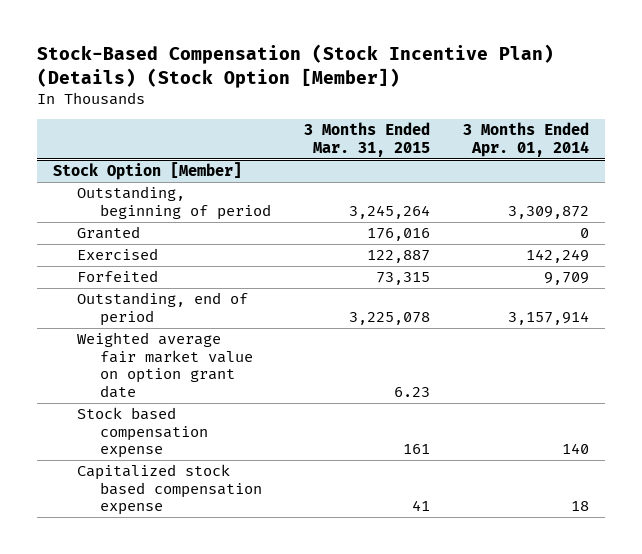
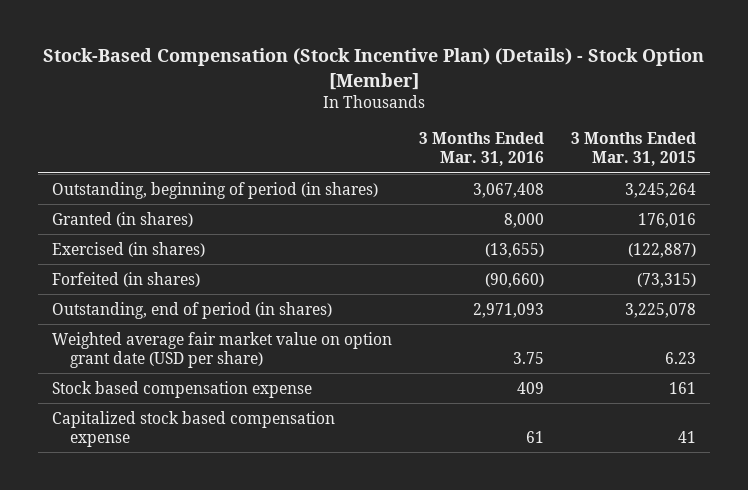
- Stock-Based Compensation (Stock Incentive Plan) (Details) (Stock Option [Member])
+ Stock-Based Compensation (Stock Incentive Plan) (Details) - Stock Option [Member]
- | 3 Months Ended Mar. 31, 2015 | 3 Months Ended Apr. 01, 2014
+ | 3 Months Ended Mar. 31, 2016 | 3 Months Ended Mar. 31, 2015
- Stock Option [Member]
- Outstanding, beginning of period | 3,245,264 | 3,309,872
- Granted | 176,016 | 0
- Exercised | 122,887 | 142,249
- Forfeited | 73,315 | 9,709
- Outstanding, end of period | 3,225,078 | 3,157,914
- Weighted average fair market value on option grant date | 6.23 |
+ Outstanding, beginning of period (in shares) | 3,067,408 | 3,245,264
+ Granted (in shares) | 8,000 | 176,016
+ Exercised (in shares) | (13,655) | (122,887)
+ Forfeited (in shares) | (90,660) | (73,315)
+ Outstanding, end of period (in shares) | 2,971,093 | 3,225,078
+ Weighted average fair market value on option grant date (USD per share) | 3.75 | 6.23

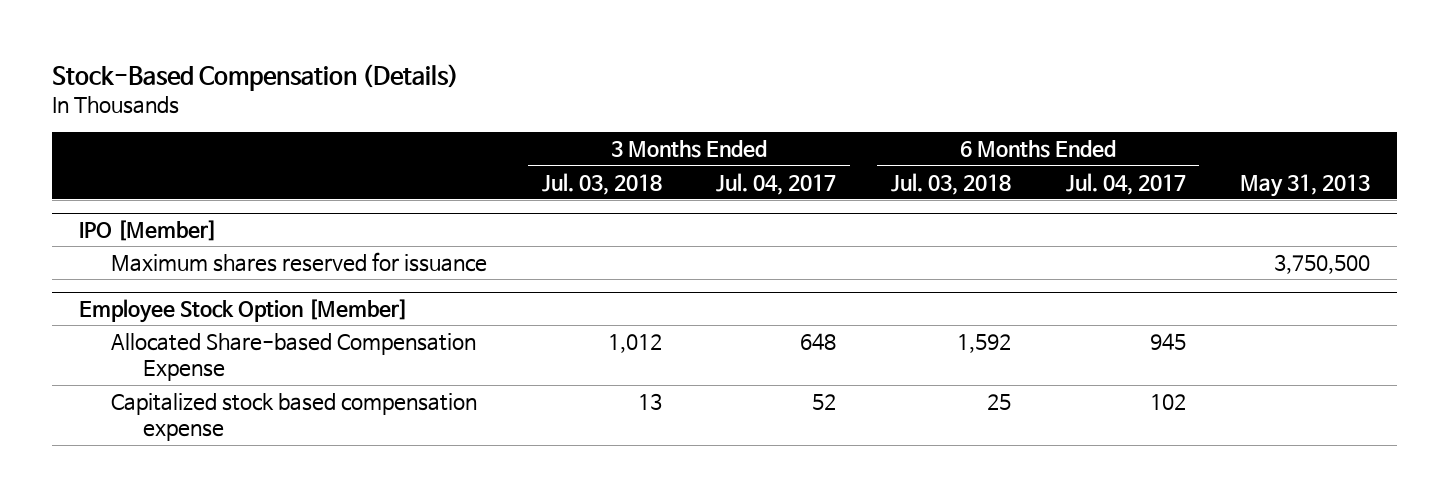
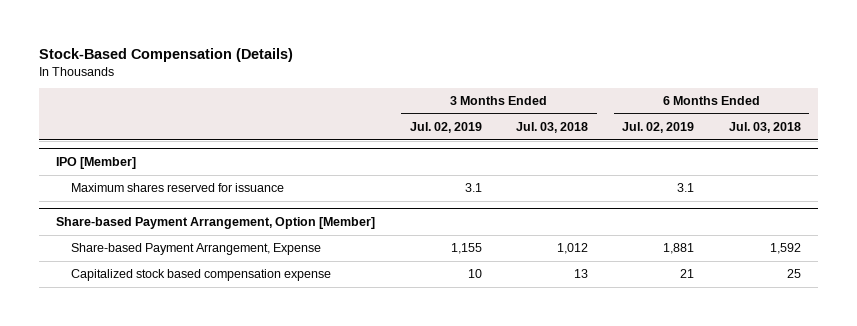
- | 3 Months Ended Jul. 03, 2018 | 3 Months Ended Jul. 04, 2017 | 6 Months Ended Jul. 03, 2018 | 6 Months Ended Jul. 04, 2017 | May 31, 2013
+ | 3 Months Ended Jul. 02, 2019 | 3 Months Ended Jul. 03, 2018 | 6 Months Ended Jul. 02, 2019 | 6 Months Ended Jul. 03, 2018
- Employee Stock Option [Member]
- Allocated Share-based Compensation Expense | 1,012 | 648 | 1,592 | 945 |
+ Share-based Payment Arrangement, Option [Member]
+ Share-based Payment Arrangement, Expense | 1,155 | 1,012 | 1,881 | 1,592

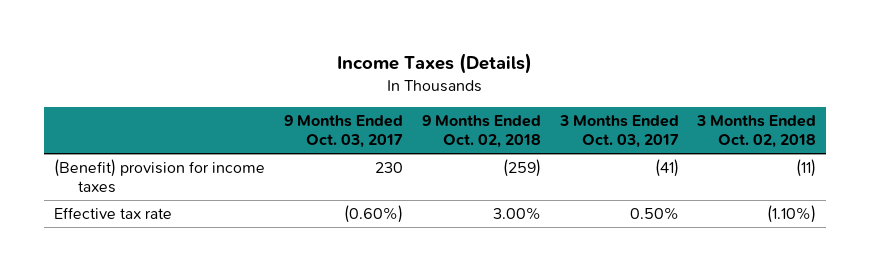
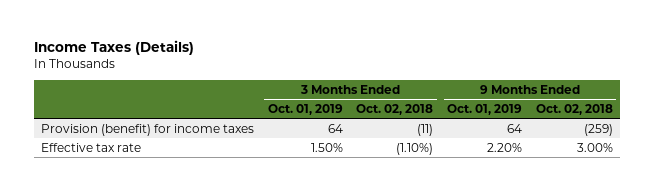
- | 9 Months Ended Oct. 03, 2017 | 9 Months Ended Oct. 02, 2018 | 3 Months Ended Oct. 03, 2017 | 3 Months Ended Oct. 02, 2018
+ | 3 Months Ended Oct. 01, 2019 | 3 Months Ended Oct. 02, 2018 | 9 Months Ended Oct. 01, 2019 | 9 Months Ended Oct. 02, 2018
- (Benefit) provision for income taxes | 230 | (259) | (41) | (11)
+ Provision (benefit) for income taxes | 64 | (11) | 64 | (259)

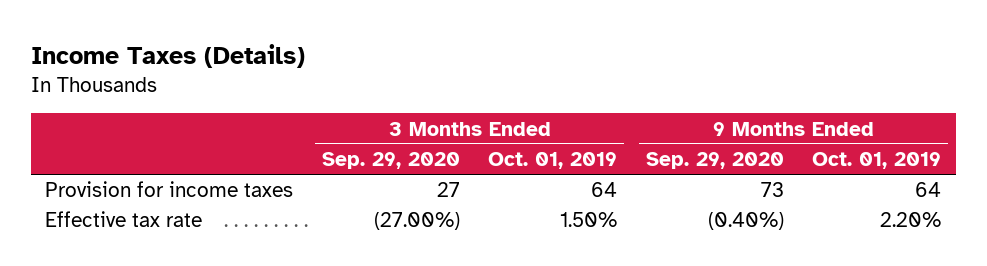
- | 3 Months Ended Oct. 01, 2019 | 3 Months Ended Oct. 02, 2018 | 9 Months Ended Oct. 01, 2019 | 9 Months Ended Oct. 02, 2018
+ | 3 Months Ended Sep. 29, 2020 | 3 Months Ended Oct. 01, 2019 | 9 Months Ended Sep. 29, 2020 | 9 Months Ended Oct. 01, 2019
- Provision (benefit) for income taxes | 64 | (11) | 64 | (259)
+ Provision for income taxes | 27 | 64 | 73 | 64

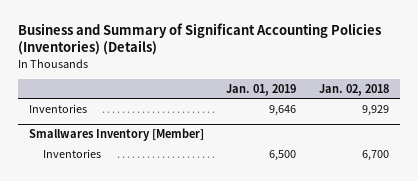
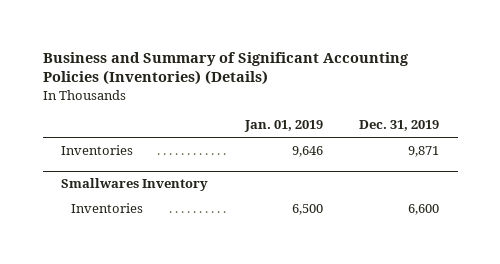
- | Jan. 01, 2019 | Jan. 02, 2018
+ | Jan. 01, 2019 | Dec. 31, 2019
- Smallwares Inventory [Member]
+ Smallwares Inventory

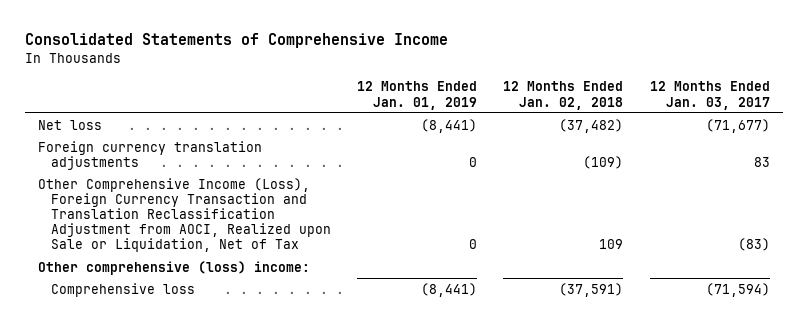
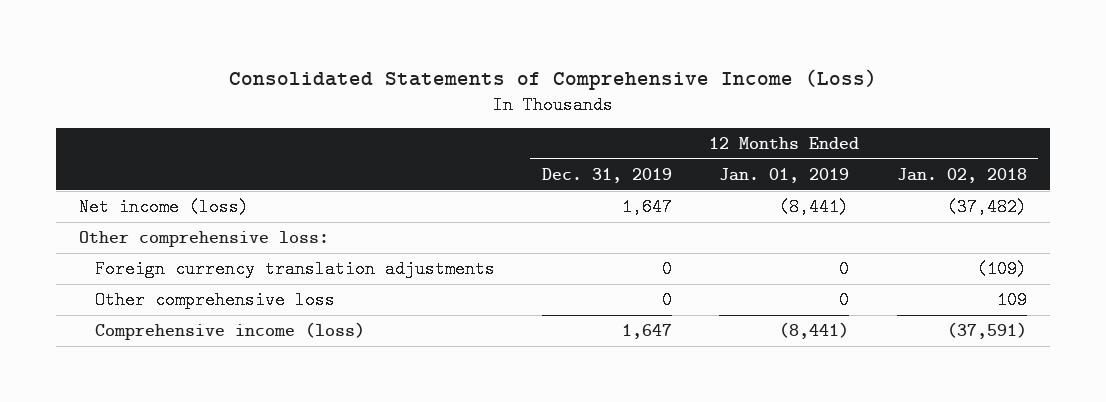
- Consolidated Statements of Comprehensive Income
+ Consolidated Statements of Comprehensive Income (Loss)
- | 12 Months Ended Jan. 01, 2019 | 12 Months Ended Jan. 02, 2018 | 12 Months Ended Jan. 03, 2017
+ | 12 Months Ended Dec. 31, 2019 | 12 Months Ended Jan. 01, 2019 | 12 Months Ended Jan. 02, 2018
- Net loss | (8,441) | (37,482) | (71,677)
+ Net income (loss) | 1,647 | (8,441) | (37,482)
+ Other comprehensive loss:
- Other Comprehensive Income (Loss), Foreign Currency Transaction and Translation Reclassification Adjustment from AOCI, Realized upon Sale or Liquidation, Net of Tax | 0 | 109 | (83)
- Other comprehensive (loss) income:
- Comprehensive loss | (8,441) | (37,591) | (71,594)
+ Other comprehensive loss | 0 | 0 | 109
+ Comprehensive income (loss) | 1,647 | (8,441) | (37,591)

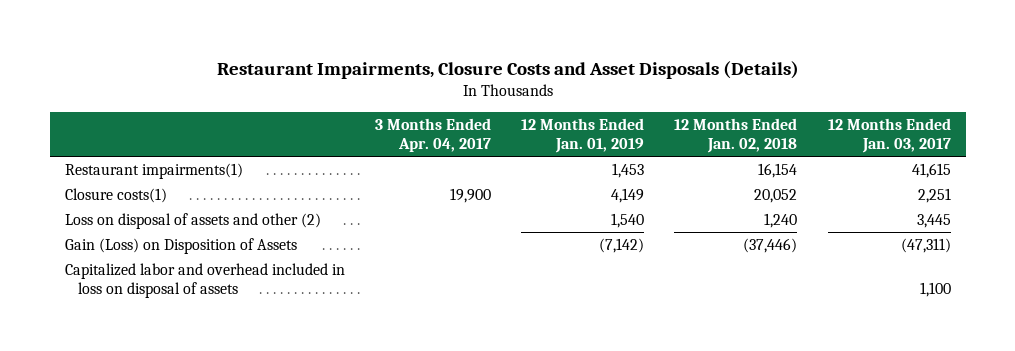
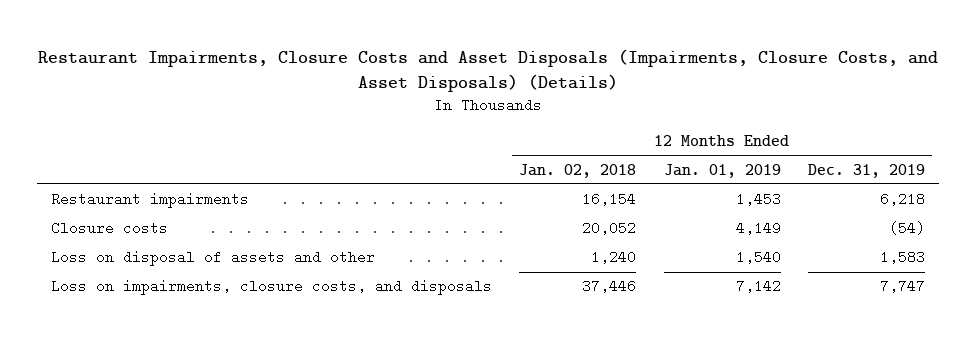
- Restaurant Impairments, Closure Costs and Asset Disposals (Details)
+ Restaurant Impairments, Closure Costs and Asset Disposals (Impairments, Closure Costs, and Asset Disposals) (Details)
- | 3 Months Ended Apr. 04, 2017 | 12 Months Ended Jan. 01, 2019 | 12 Months Ended Jan. 02, 2018 | 12 Months Ended Jan. 03, 2017
+ | 12 Months Ended Jan. 02, 2018 | 12 Months Ended Jan. 01, 2019 | 12 Months Ended Dec. 31, 2019
- Restaurant impairments(1) | | 1,453 | 16,154 | 41,615
- Closure costs(1) | 19,900 | 4,149 | 20,052 | 2,251
- Loss on disposal of assets and other (2) | | 1,540 | 1,240 | 3,445
- Gain (Loss) on Disposition of Assets | | (7,142) | (37,446) | (47,311)
- Capitalized labor and overhead included in loss on disposal of assets | | | | 1,100
+ Restaurant impairments | 16,154 | 1,453 | 6,218
+ Closure costs | 20,052 | 4,149 | (54)
+ Loss on disposal of assets and other | 1,240 | 1,540 | 1,583
+ Loss on impairments, closure costs, and disposals | 37,446 | 7,142 | 7,747

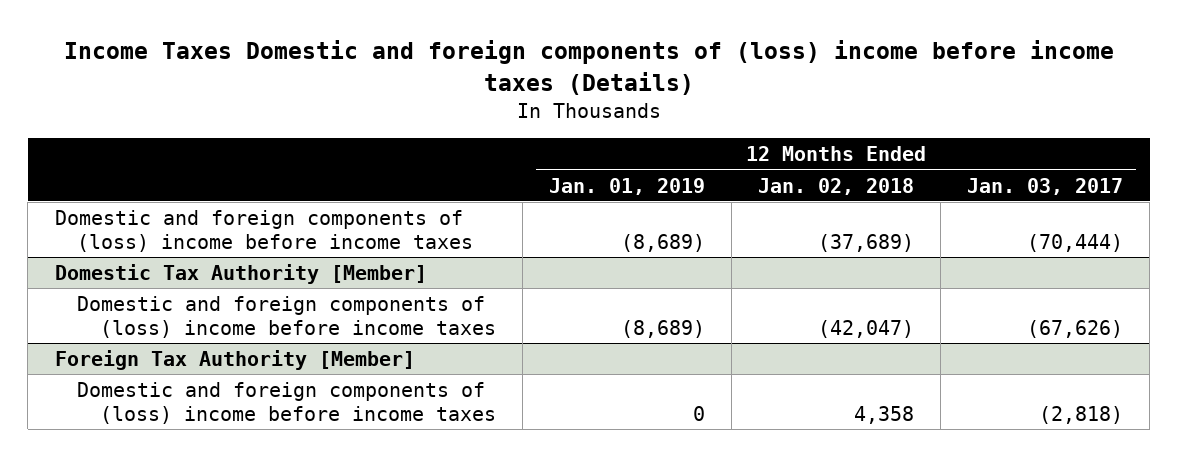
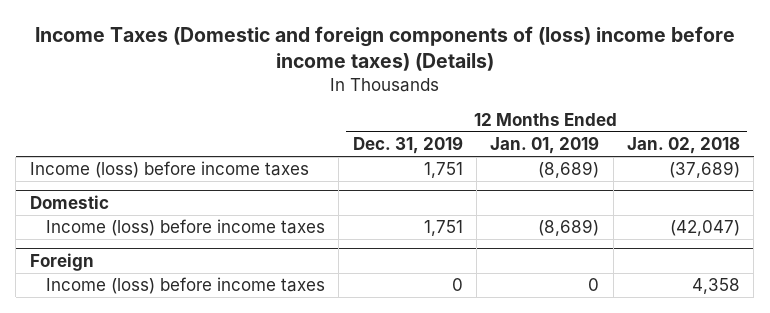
- Income Taxes Domestic and foreign components of (loss) income before income taxes (Details)
+ Income Taxes (Domestic and foreign components of (loss) income before income taxes) (Details)
- | 12 Months Ended Jan. 01, 2019 | 12 Months Ended Jan. 02, 2018 | 12 Months Ended Jan. 03, 2017
+ | 12 Months Ended Dec. 31, 2019 | 12 Months Ended Jan. 01, 2019 | 12 Months Ended Jan. 02, 2018
- Domestic and foreign components of (loss) income before income taxes | (8,689) | (37,689) | (70,444)
- Domestic Tax Authority [Member]
- Domestic and foreign components of (loss) income before income taxes | (8,689) | (42,047) | (67,626)
- Foreign Tax Authority [Member]
- Domestic and foreign components of (loss) income before income taxes | 0 | 4,358 | (2,818)
+ Income (loss) before income taxes | 1,751 | (8,689) | (37,689)
+ Domestic
+ Income (loss) before income taxes | 1,751 | (8,689) | (42,047)
+ Foreign
+ Income (loss) before income taxes | 0 | 0 | 4,358

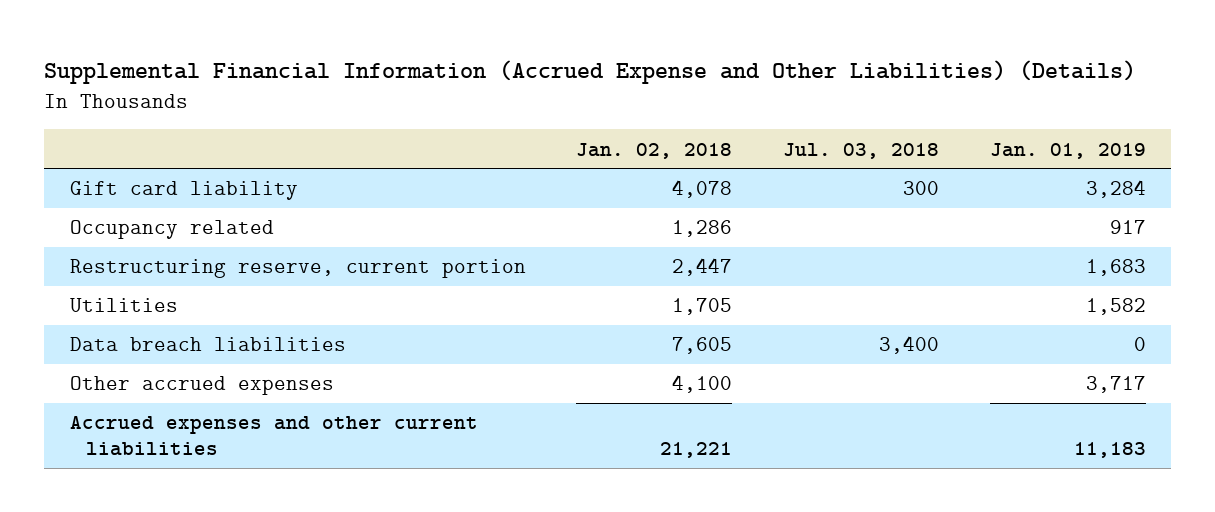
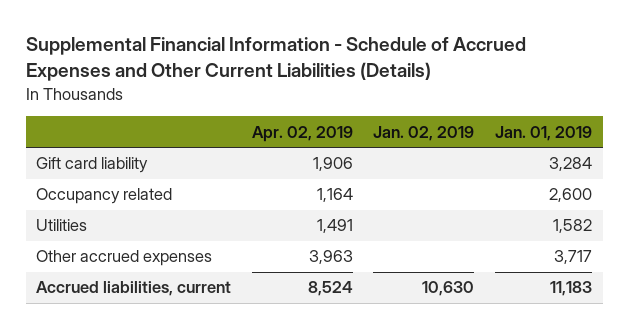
- Supplemental Financial Information (Accrued Expense and Other Liabilities) (Details)
+ Supplemental Financial Information - Schedule of Accrued Expenses and Other Current Liabilities (Details)
- | Jan. 02, 2018 | Jul. 03, 2018 | Jan. 01, 2019
+ | Apr. 02, 2019 | Jan. 02, 2019 | Jan. 01, 2019
- Occupancy related | 1,286 | | 917
- Restructuring reserve, current portion | 2,447 | | 1,683
+ Occupancy related | 1,164 | | 2,600
- Data breach liabilities | 7,605 | 3,400 | 0
- Accrued expenses and other current liabilities | 21,221 | | 11,183
+ Accrued liabilities, current | 8,524 | 10,630 | 11,183

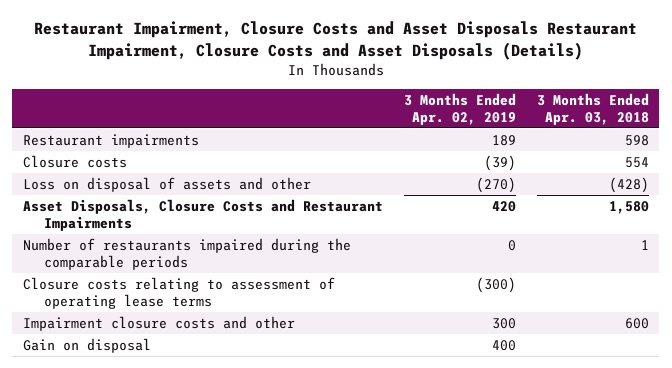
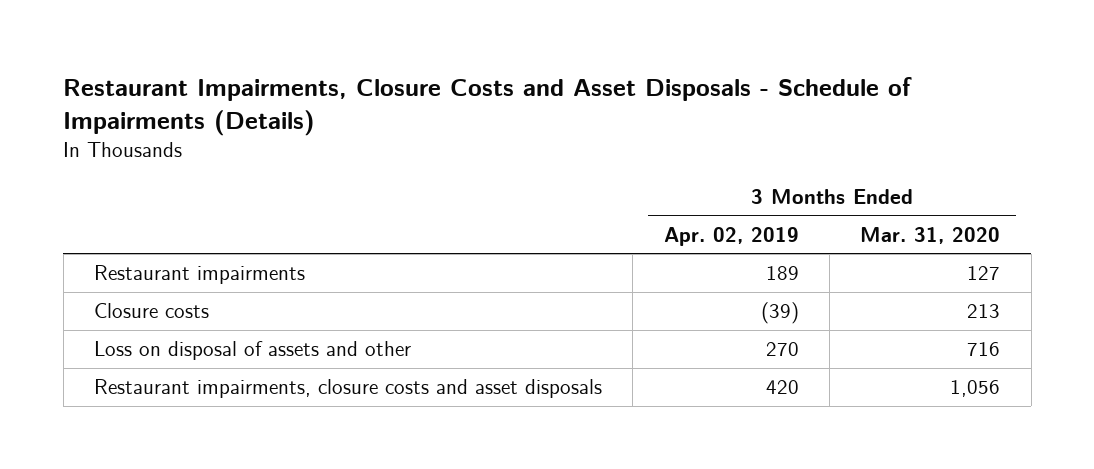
- Restaurant Impairment, Closure Costs and Asset Disposals Restaurant Impairment, Closure Costs and Asset Disposals (Details)
+ Restaurant Impairments, Closure Costs and Asset Disposals - Schedule of Impairments (Details)
- | 3 Months Ended Apr. 02, 2019 | 3 Months Ended Apr. 03, 2018
+ | 3 Months Ended Apr. 02, 2019 | 3 Months Ended Mar. 31, 2020
- Loss on disposal of assets and other | (270) | (428)
- Asset Disposals, Closure Costs and Restaurant Impairments | 420 | 1,580
- Number of restaurants impaired during the comparable periods | 0 | 1
- Closure costs relating to assessment of operating lease terms | (300) |
- Impairment closure costs and other | 300 | 600
- Gain on disposal | 400 |
+ Loss on disposal of assets and other | 270 | 716
+ Restaurant impairments, closure costs and asset disposals | 420 | 1,056

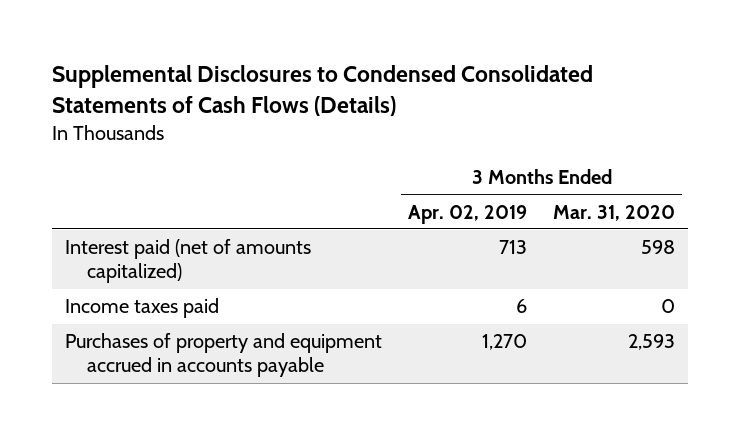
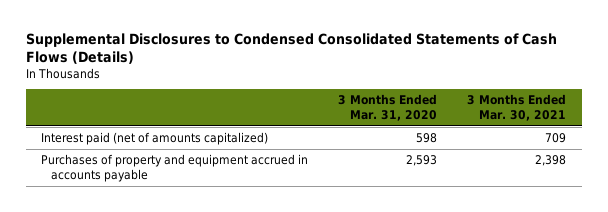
- | 3 Months Ended Apr. 02, 2019 | 3 Months Ended Mar. 31, 2020
+ | 3 Months Ended Mar. 31, 2020 | 3 Months Ended Mar. 30, 2021
- Income taxes paid | 6 | 0

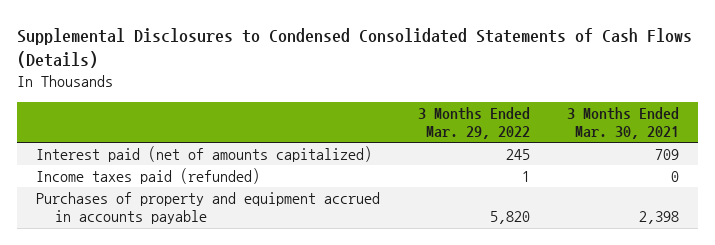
- | 3 Months Ended Mar. 31, 2020 | 3 Months Ended Mar. 30, 2021
+ | 3 Months Ended Mar. 29, 2022 | 3 Months Ended Mar. 30, 2021
+ Income taxes paid (refunded) | 1 | 0

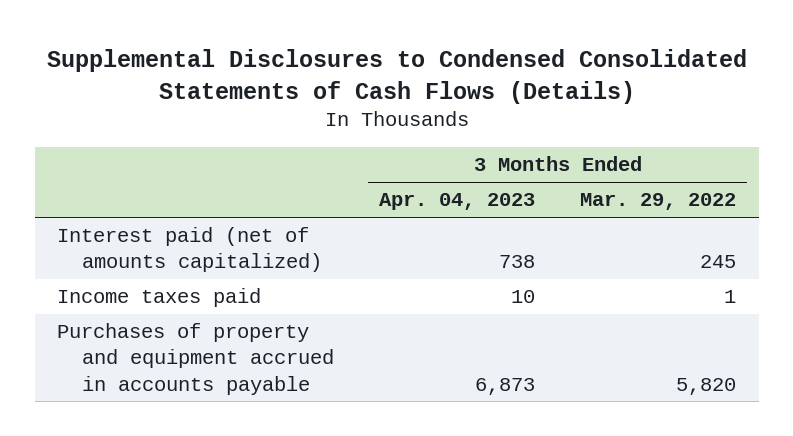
- | 3 Months Ended Mar. 29, 2022 | 3 Months Ended Mar. 30, 2021
+ | 3 Months Ended Apr. 04, 2023 | 3 Months Ended Mar. 29, 2022
- Income taxes paid (refunded) | 1 | 0
+ Income taxes paid | 10 | 1

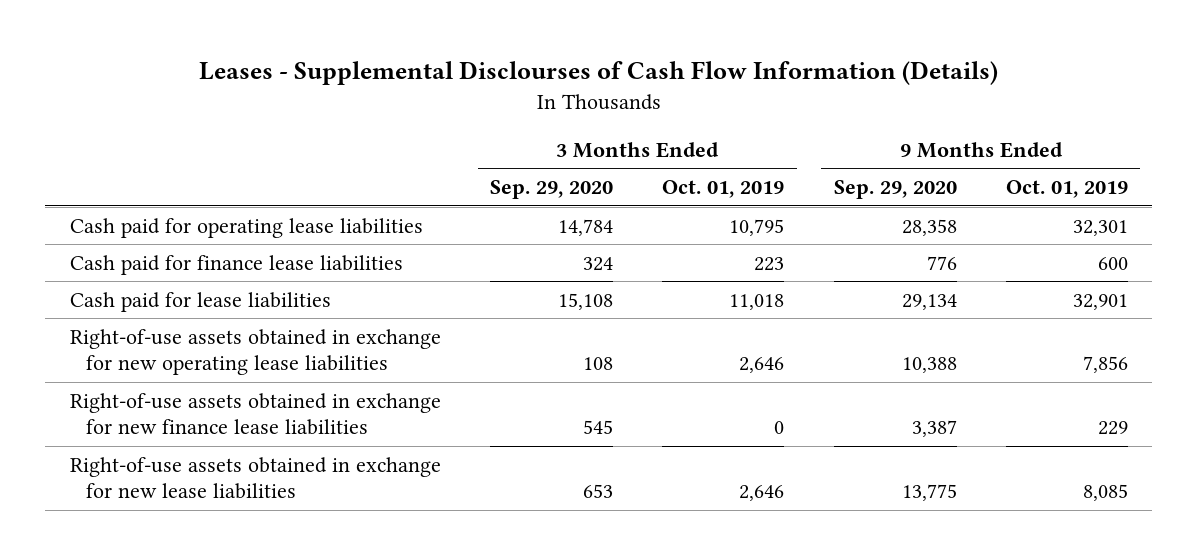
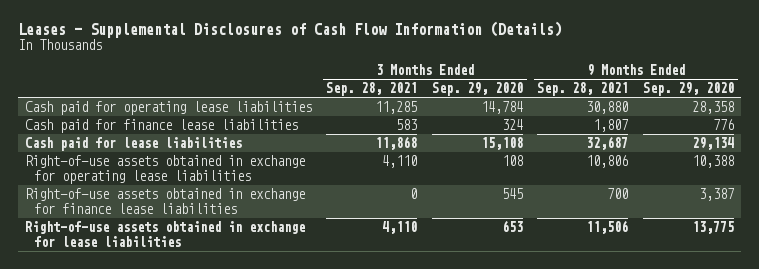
- Leases - Supplemental Disclourses of Cash Flow Information (Details)
+ Leases - Supplemental Disclosures of Cash Flow Information (Details)
- | 3 Months Ended Sep. 29, 2020 | 3 Months Ended Oct. 01, 2019 | 9 Months Ended Sep. 29, 2020 | 9 Months Ended Oct. 01, 2019
+ | 3 Months Ended Sep. 28, 2021 | 3 Months Ended Sep. 29, 2020 | 9 Months Ended Sep. 28, 2021 | 9 Months Ended Sep. 29, 2020
- Right-of-use assets obtained in exchange for new operating lease liabilities | 108 | 2,646 | 10,388 | 7,856
- Right-of-use assets obtained in exchange for new finance lease liabilities | 545 | 0 | 3,387 | 229
- Right-of-use assets obtained in exchange for new lease liabilities | 653 | 2,646 | 13,775 | 8,085
+ Right-of-use assets obtained in exchange for operating lease liabilities | 4,110 | 108 | 10,806 | 10,388
+ Right-of-use assets obtained in exchange for finance lease liabilities | 0 | 545 | 700 | 3,387
+ Right-of-use assets obtained in exchange for lease liabilities | 4,110 | 653 | 11,506 | 13,775

